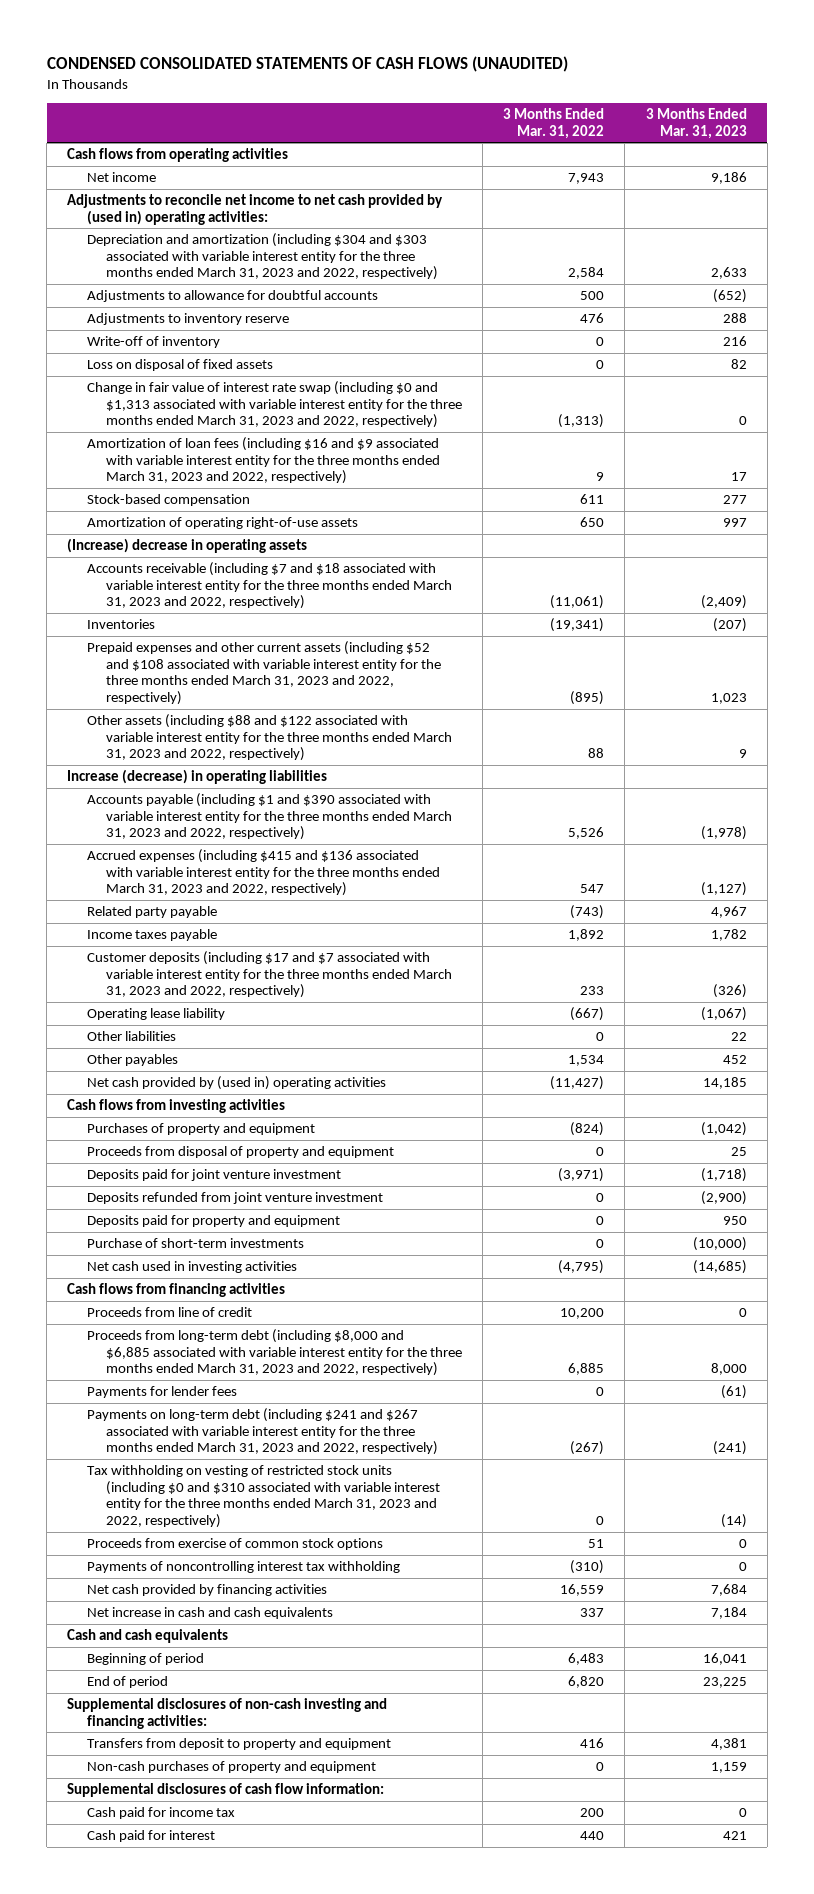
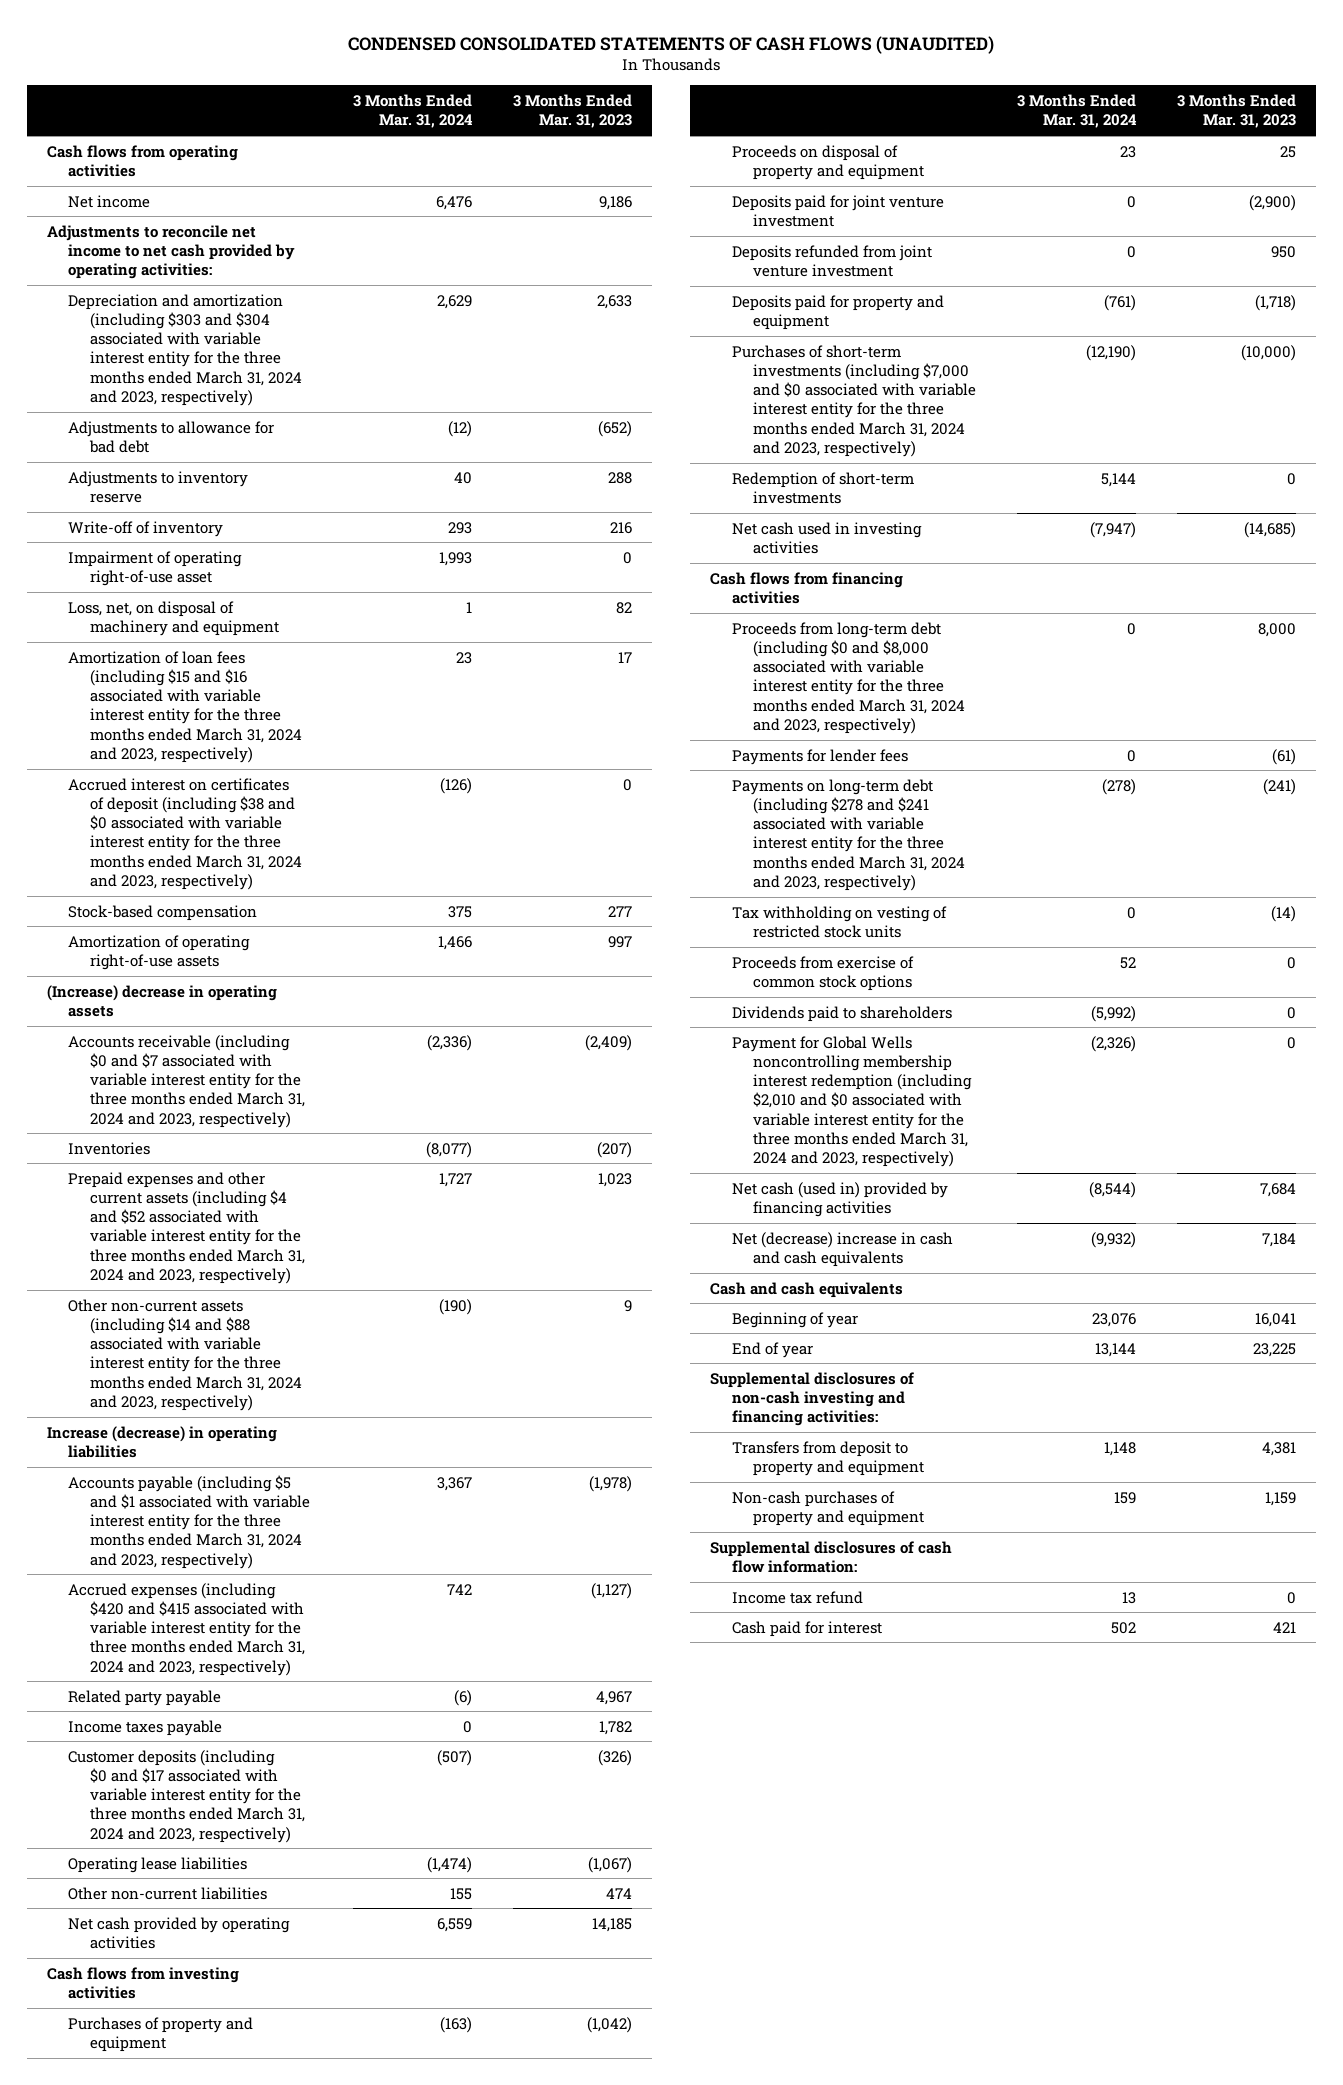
- | 3 Months Ended Mar. 31, 2022 | 3 Months Ended Mar. 31, 2023
+ | 3 Months Ended Mar. 31, 2024 | 3 Months Ended Mar. 31, 2023
- Adjustments to reconcile net income to net cash provided by (used in) operating activities:
- Depreciation and amortization (including $304 and $303 associated with variable interest entity for the three months ended March 31, 2023 and 2022, respectively) | 2,584 | 2,633
- Adjustments to allowance for doubtful accounts | 500 | (652)
+ Adjustments to reconcile net income to net cash provided by operating activities:
+ Depreciation and amortization (including $303 and $304 associated with variable interest entity for the three months ended March 31, 2024 and 2023, respectively) | 2,629 | 2,633
+ Adjustments to allowance for bad debt | (12) | (652)
- Loss on disposal of fixed assets | 0 | 82
- Change in fair value of interest rate swap (including $0 and $1,313 associated with variable interest entity for the three months ended March 31, 2023 and 2022, respectively) | (1,313) | 0
- Amortization of loan fees (including $16 and $9 associated with variable interest entity for the three months ended March 31, 2023 and 2022, respectively) | 9 | 17
+ Impairment of operating right-of-use asset | 1,993 | 0
+ Loss, net, on disposal of machinery and equipment | 1 | 82
+ Amortization of loan fees (including $15 and $16 associated with variable interest entity for the three months ended March 31, 2024 and 2023, respectively) | 23 | 17
+ Accrued interest on certificates of deposit (including $38 and $0 associated with variable interest entity for the three months ended March 31, 2024 and 2023, respectively) | (126) | 0
- Accounts receivable (including $7 and $18 associated with variable interest entity for the three months ended March 31, 2023 and 2022, respectively) | (11,061) | (2,409)
+ Accounts receivable (including $0 and $7 associated with variable interest entity for the three months ended March 31, 2024 and 2023, respectively) | (2,336) | (2,409)
- Prepaid expenses and other current assets (including $52 and $108 associated with variable interest entity for the three months ended March 31, 2023 and 2022, respectively) | (895) | 1,023
- Other assets (including $88 and $122 associated with variable interest entity for the three months ended March 31, 2023 and 2022, respectively) | 88 | 9
+ Prepaid expenses and other current assets (including $4 and $52 associated with variable interest entity for the three months ended March 31, 2024 and 2023, respectively) | 1,727 | 1,023
+ Other non-current assets (including $14 and $88 associated with variable interest entity for the three months ended March 31, 2024 and 2023, respectively) | (190) | 9
- Accounts payable (including $1 and $390 associated with variable interest entity for the three months ended March 31, 2023 and 2022, respectively) | 5,526 | (1,978)
- Accrued expenses (including $415 and $136 associated with variable interest entity for the three months ended March 31, 2023 and 2022, respectively) | 547 | (1,127)
+ Accounts payable (including $5 and $1 associated with variable interest entity for the three months ended March 31, 2024 and 2023, respectively) | 3,367 | (1,978)
+ Accrued expenses (including $420 and $415 associated with variable interest entity for the three months ended March 31, 2024 and 2023, respectively) | 742 | (1,127)
- Customer deposits (including $17 and $7 associated with variable interest entity for the three months ended March 31, 2023 and 2022, respectively) | 233 | (326)
- Operating lease liability | (667) | (1,067)
- Other liabilities | 0 | 22
- Other payables | 1,534 | 452
- Net cash provided by (used in) operating activities | (11,427) | 14,185
+ Customer deposits (including $0 and $17 associated with variable interest entity for the three months ended March 31, 2024 and 2023, respectively) | (507) | (326)
+ Operating lease liabilities | (1,474) | (1,067)
+ Other non-current liabilities | 155 | 474
+ Net cash provided by operating activities | 6,559 | 14,185
- Proceeds from disposal of property and equipment | 0 | 25
- Deposits paid for joint venture investment | (3,971) | (1,718)
- Deposits refunded from joint venture investment | 0 | (2,900)
- Deposits paid for property and equipment | 0 | 950
- Purchase of short-term investments | 0 | (10,000)
+ Proceeds on disposal of property and equipment | 23 | 25
+ Deposits paid for joint venture investment | 0 | (2,900)
+ Deposits refunded from joint venture investment | 0 | 950
+ Deposits paid for property and equipment | (761) | (1,718)
+ Purchases of short-term investments (including $7,000 and $0 associated with variable interest entity for the three months ended March 31, 2024 and 2023, respectively) | (12,190) | (10,000)
+ Redemption of short-term investments | 5,144 | 0
- Proceeds from line of credit | 10,200 | 0
- Proceeds from long-term debt (including $8,000 and $6,885 associated with variable interest entity for the three months ended March 31, 2023 and 2022, respectively) | 6,885 | 8,000
+ Proceeds from long-term debt (including $0 and $8,000 associated with variable interest entity for the three months ended March 31, 2024 and 2023, respectively) | 0 | 8,000
- Payments on long-term debt (including $241 and $267 associated with variable interest entity for the three months ended March 31, 2023 and 2022, respectively) | (267) | (241)
- Tax withholding on vesting of restricted stock units (including $0 and $310 associated with variable interest entity for the three months ended March 31, 2023 and 2022, respectively) | 0 | (14)
+ Payments on long-term debt (including $278 and $241 associated with variable interest entity for the three months ended March 31, 2024 and 2023, respectively) | (278) | (241)
+ Tax withholding on vesting of restricted stock units | 0 | (14)
- Payments of noncontrolling interest tax withholding | (310) | 0
- Net cash provided by financing activities | 16,559 | 7,684
- Net increase in cash and cash equivalents | 337 | 7,184
+ Dividends paid to shareholders | (5,992) | 0
+ Payment for Global Wells noncontrolling membership interest redemption (including $2,010 and $0 associated with variable interest entity for the three months ended March 31, 2024 and 2023, respectively) | (2,326) | 0
+ Net cash (used in) provided by financing activities | (8,544) | 7,684
+ Net (decrease) increase in cash and cash equivalents | (9,932) | 7,184
- Beginning of period | 6,483 | 16,041
- End of period | 6,820 | 23,225
+ Beginning of year | 23,076 | 16,041
+ End of year | 13,144 | 23,225
- Cash paid for income tax | 200 | 0
+ Income tax refund | 13 | 0

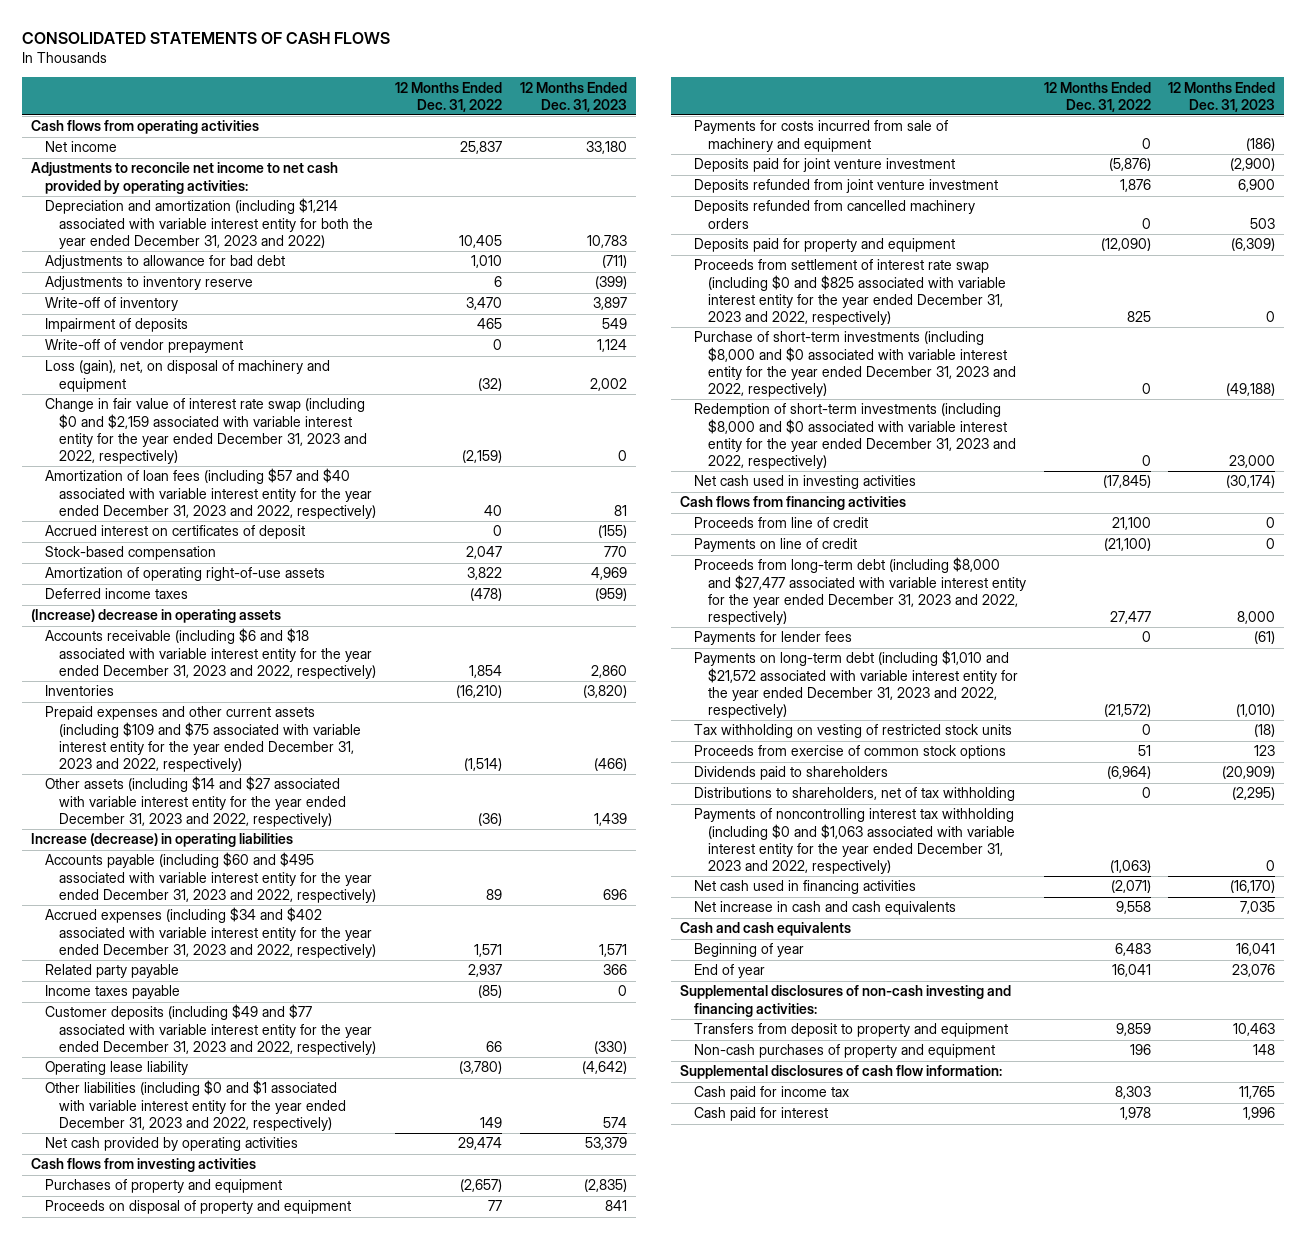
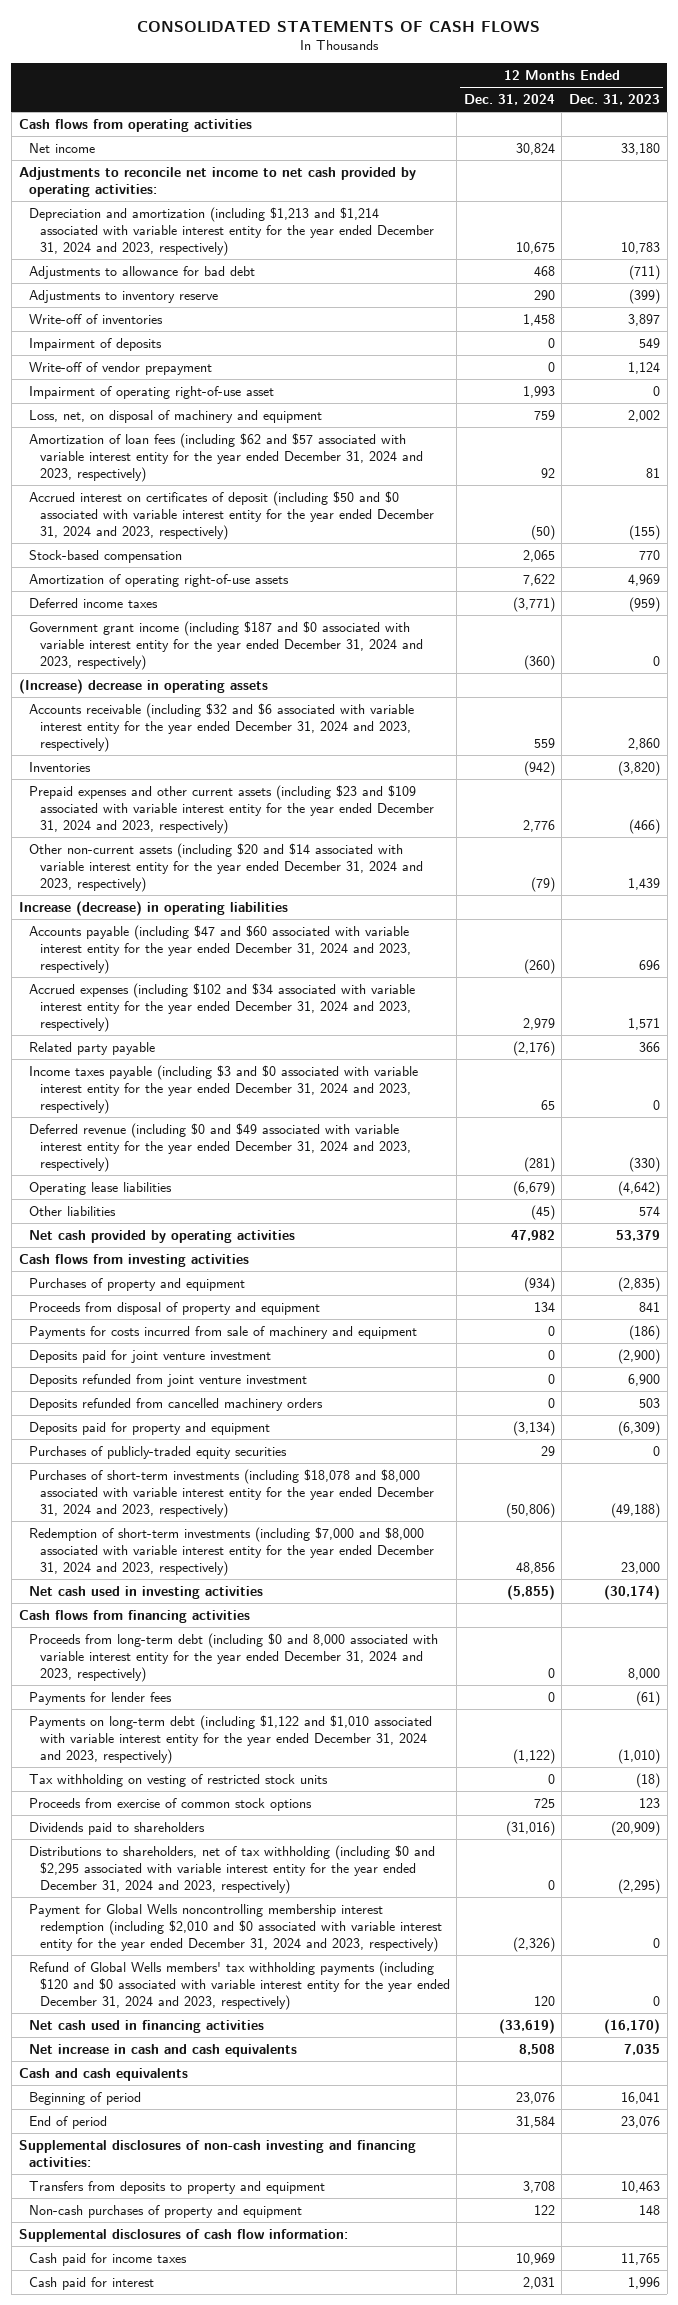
- | 12 Months Ended Dec. 31, 2022 | 12 Months Ended Dec. 31, 2023
+ | 12 Months Ended Dec. 31, 2024 | 12 Months Ended Dec. 31, 2023
- Depreciation and amortization (including $1,214 associated with variable interest entity for both the year ended December 31, 2023 and 2022) | 10,405 | 10,783
+ Depreciation and amortization (including $1,213 and $1,214 associated with variable interest entity for the year ended December 31, 2024 and 2023, respectively) | 10,675 | 10,783
- Write-off of inventory | 3,470 | 3,897
+ Write-off of inventories | 1,458 | 3,897
- Loss (gain), net, on disposal of machinery and equipment | (32) | 2,002
- Change in fair value of interest rate swap (including $0 and $2,159 associated with variable interest entity for the year ended December 31, 2023 and 2022, respectively) | (2,159) | 0
- Amortization of loan fees (including $57 and $40 associated with variable interest entity for the year ended December 31, 2023 and 2022, respectively) | 40 | 81
- Accrued interest on certificates of deposit | 0 | (155)
+ Impairment of operating right-of-use asset | 1,993 | 0
+ Loss, net, on disposal of machinery and equipment | 759 | 2,002
+ Amortization of loan fees (including $62 and $57 associated with variable interest entity for the year ended December 31, 2024 and 2023, respectively) | 92 | 81
+ Accrued interest on certificates of deposit (including $50 and $0 associated with variable interest entity for the year ended December 31, 2024 and 2023, respectively) | (50) | (155)
+ Government grant income (including $187 and $0 associated with variable interest entity for the year ended December 31, 2024 and 2023, respectively) | (360) | 0
- Accounts receivable (including $6 and $18 associated with variable interest entity for the year ended December 31, 2023 and 2022, respectively) | 1,854 | 2,860
+ Accounts receivable (including $32 and $6 associated with variable interest entity for the year ended December 31, 2024 and 2023, respectively) | 559 | 2,860
- Prepaid expenses and other current assets (including $109 and $75 associated with variable interest entity for the year ended December 31, 2023 and 2022, respectively) | (1,514) | (466)
- Other assets (including $14 and $27 associated with variable interest entity for the year ended December 31, 2023 and 2022, respectively) | (36) | 1,439
+ Prepaid expenses and other current assets (including $23 and $109 associated with variable interest entity for the year ended December 31, 2024 and 2023, respectively) | 2,776 | (466)
+ Other non-current assets (including $20 and $14 associated with variable interest entity for the year ended December 31, 2024 and 2023, respectively) | (79) | 1,439
- Accounts payable (including $60 and $495 associated with variable interest entity for the year ended December 31, 2023 and 2022, respectively) | 89 | 696
- Accrued expenses (including $34 and $402 associated with variable interest entity for the year ended December 31, 2023 and 2022, respectively) | 1,571 | 1,571
+ Accounts payable (including $47 and $60 associated with variable interest entity for the year ended December 31, 2024 and 2023, respectively) | (260) | 696
+ Accrued expenses (including $102 and $34 associated with variable interest entity for the year ended December 31, 2024 and 2023, respectively) | 2,979 | 1,571
- Income taxes payable | (85) | 0
- Customer deposits (including $49 and $77 associated with variable interest entity for the year ended December 31, 2023 and 2022, respectively) | 66 | (330)
- Operating lease liability | (3,780) | (4,642)
- Other liabilities (including $0 and $1 associated with variable interest entity for the year ended December 31, 2023 and 2022, respectively) | 149 | 574
+ Income taxes payable (including $3 and $0 associated with variable interest entity for the year ended December 31, 2024 and 2023, respectively) | 65 | 0
+ Deferred revenue (including $0 and $49 associated with variable interest entity for the year ended December 31, 2024 and 2023, respectively) | (281) | (330)
+ Operating lease liabilities | (6,679) | (4,642)
+ Other liabilities | (45) | 574
- Proceeds on disposal of property and equipment | 77 | 841
+ Proceeds from disposal of property and equipment | 134 | 841
- Proceeds from settlement of interest rate swap (including $0 and $825 associated with variable interest entity for the year ended December 31, 2023 and 2022, respectively) | 825 | 0
- Purchase of short-term investments (including $8,000 and $0 associated with variable interest entity for the year ended December 31, 2023 and 2022, respectively) | 0 | (49,188)
- Redemption of short-term investments (including $8,000 and $0 associated with variable interest entity for the year ended December 31, 2023 and 2022, respectively) | 0 | 23,000
+ Purchases of publicly-traded equity securities | 29 | 0
+ Purchases of short-term investments (including $18,078 and $8,000 associated with variable interest entity for the year ended December 31, 2024 and 2023, respectively) | (50,806) | (49,188)
+ Redemption of short-term investments (including $7,000 and $8,000 associated with variable interest entity for the year ended December 31, 2024 and 2023, respectively) | 48,856 | 23,000
- Proceeds from line of credit | 21,100 | 0
- Payments on line of credit | (21,100) | 0
- Proceeds from long-term debt (including $8,000 and $27,477 associated with variable interest entity for the year ended December 31, 2023 and 2022, respectively) | 27,477 | 8,000
+ Proceeds from long-term debt (including $0 and 8,000 associated with variable interest entity for the year ended December 31, 2024 and 2023, respectively) | 0 | 8,000
- Payments on long-term debt (including $1,010 and $21,572 associated with variable interest entity for the year ended December 31, 2023 and 2022, respectively) | (21,572) | (1,010)
+ Payments on long-term debt (including $1,122 and $1,010 associated with variable interest entity for the year ended December 31, 2024 and 2023, respectively) | (1,122) | (1,010)
- Distributions to shareholders, net of tax withholding | 0 | (2,295)
- Payments of noncontrolling interest tax withholding (including $0 and $1,063 associated with variable interest entity for the year ended December 31, 2023 and 2022, respectively) | (1,063) | 0
+ Distributions to shareholders, net of tax withholding (including $0 and $2,295 associated with variable interest entity for the year ended December 31, 2024 and 2023, respectively) | 0 | (2,295)
+ Payment for Global Wells noncontrolling membership interest redemption (including $2,010 and $0 associated with variable interest entity for the year ended December 31, 2024 and 2023, respectively) | (2,326) | 0
+ Refund of Global Wells members' tax withholding payments (including $120 and $0 associated with variable interest entity for the year ended December 31, 2024 and 2023, respectively) | 120 | 0
- Beginning of year | 6,483 | 16,041
- End of year | 16,041 | 23,076
+ Beginning of period | 23,076 | 16,041
+ End of period | 31,584 | 23,076
- Transfers from deposit to property and equipment | 9,859 | 10,463
+ Transfers from deposits to property and equipment | 3,708 | 10,463
- Cash paid for income tax | 8,303 | 11,765
+ Cash paid for income taxes | 10,969 | 11,765

